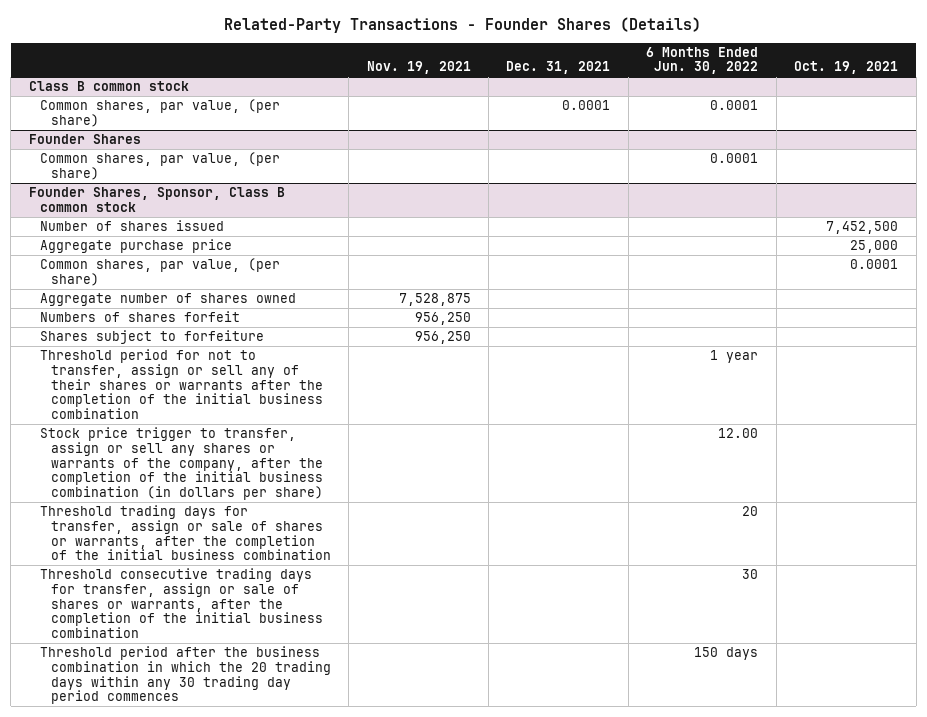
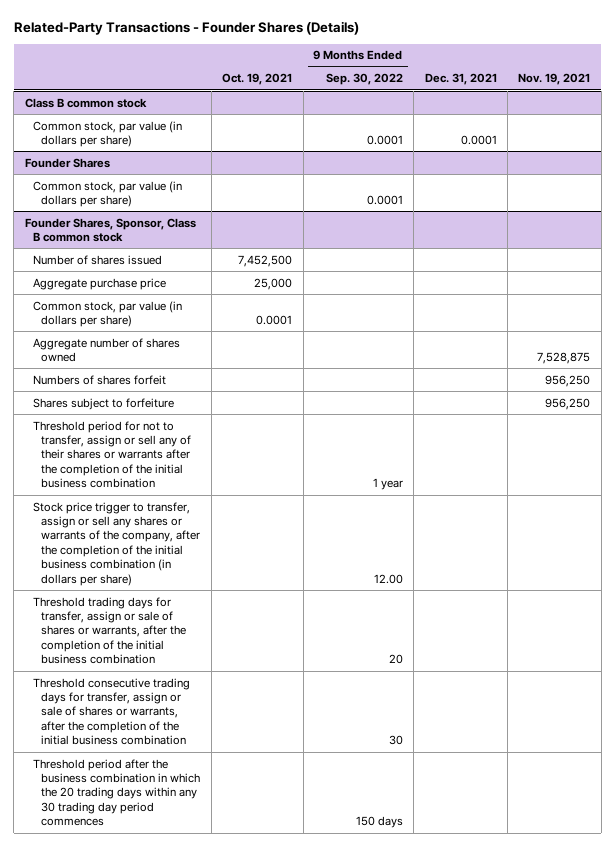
- | Nov. 19, 2021 | Dec. 31, 2021 | 6 Months Ended Jun. 30, 2022 | Oct. 19, 2021
+ | Oct. 19, 2021 | 9 Months Ended Sep. 30, 2022 | Dec. 31, 2021 | Nov. 19, 2021
@ Class B common stock
- Common shares, par value, (per share) | | 0.0001 | 0.0001 |
+ Common stock, par value (in dollars per share) | | 0.0001 | 0.0001 |
@ Founder Shares
- Common shares, par value, (per share) | | | 0.0001 |
+ Common stock, par value (in dollars per share) | | 0.0001 | |
@ Founder Shares, Sponsor, Class B common stock
- Common shares, par value, (per share) | | | | 0.0001
+ Common stock, par value (in dollars per share) | 0.0001 | | |

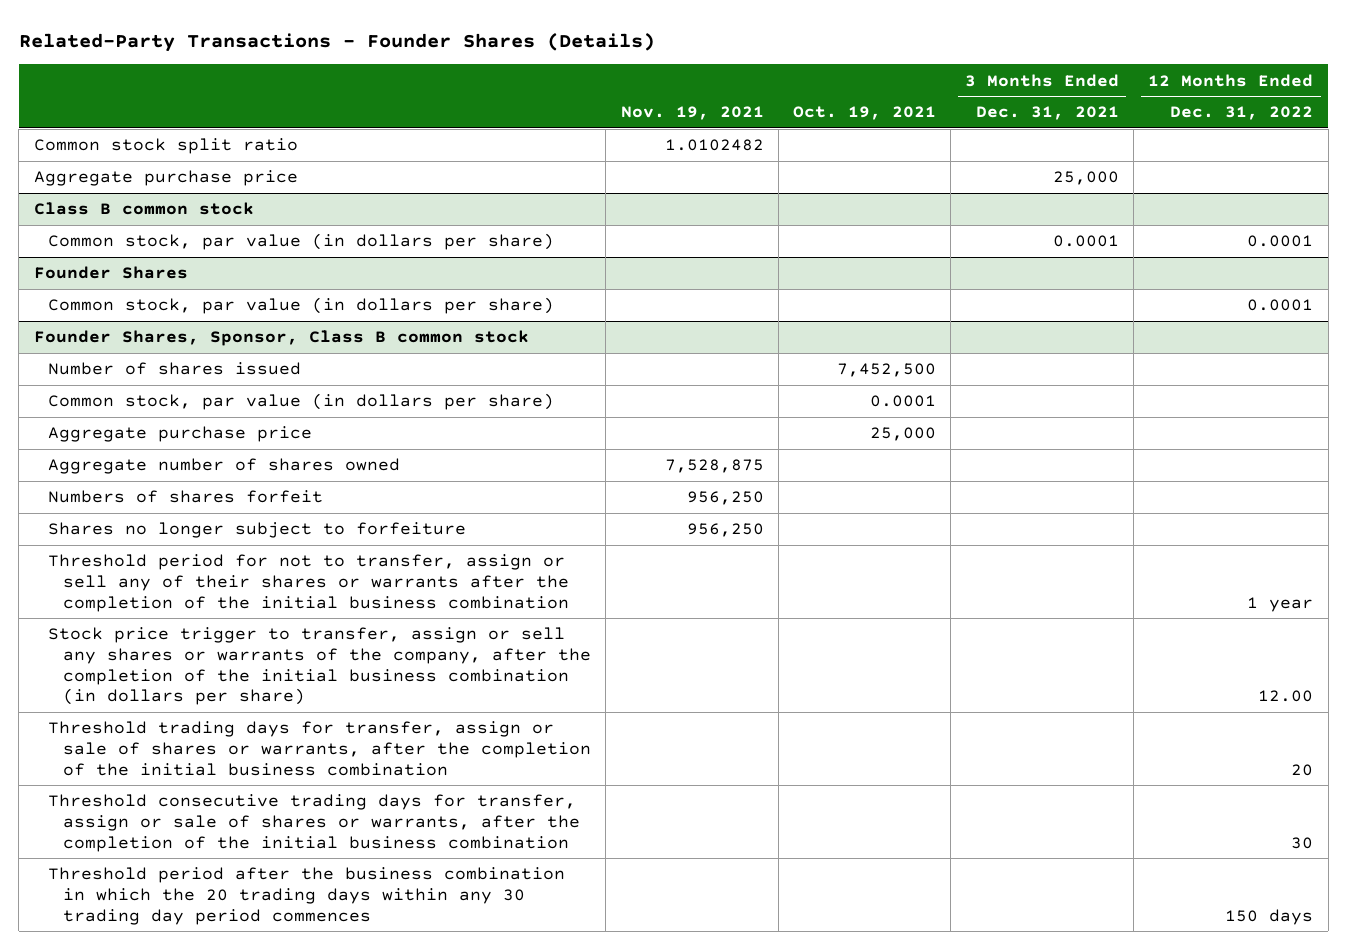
- | Oct. 19, 2021 | 9 Months Ended Sep. 30, 2022 | Dec. 31, 2021 | Nov. 19, 2021
+ | Nov. 19, 2021 | Oct. 19, 2021 | 3 Months Ended Dec. 31, 2021 | 12 Months Ended Dec. 31, 2022
+ Common stock split ratio | 1.0102482 | | |
+ Aggregate purchase price | | | 25,000 |
@ Founder Shares, Sponsor, Class B common stock
moved down: Aggregate purchase price | | 25,000 | |
- Shares subject to forfeiture | | | | 956,250
+ Shares no longer subject to forfeiture | 956,250 | | |

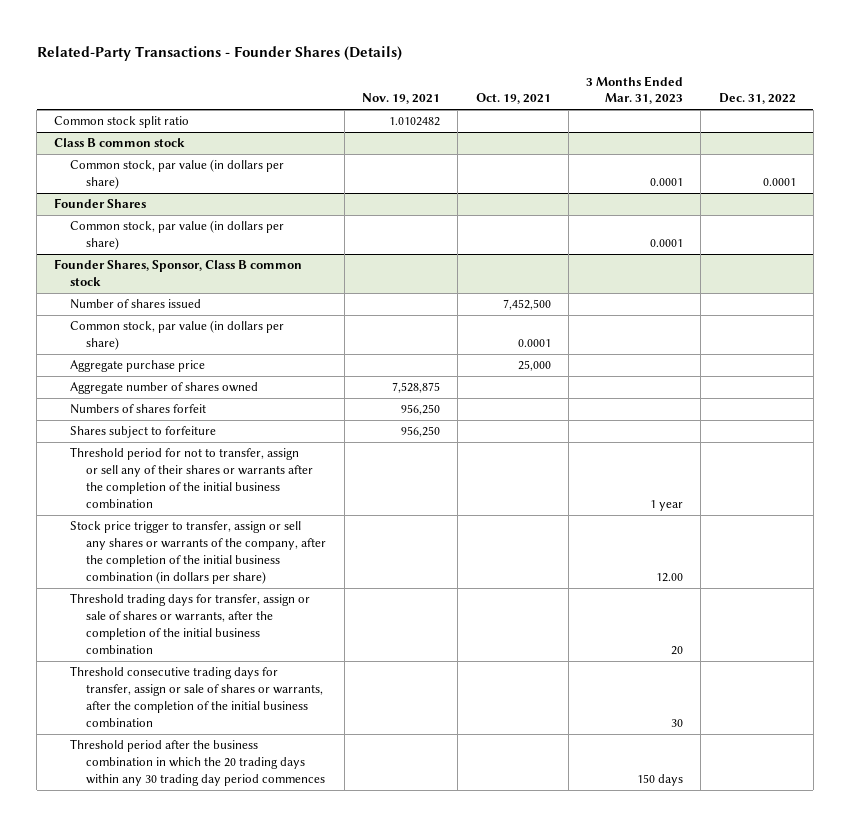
- | Nov. 19, 2021 | Oct. 19, 2021 | 3 Months Ended Dec. 31, 2021 | 12 Months Ended Dec. 31, 2022
+ | Nov. 19, 2021 | Oct. 19, 2021 | 3 Months Ended Mar. 31, 2023 | Dec. 31, 2022
- Aggregate purchase price | | | 25,000 |
@ Founder Shares, Sponsor, Class B common stock
- Shares no longer subject to forfeiture | 956,250 | | |
+ Shares subject to forfeiture | 956,250 | | |

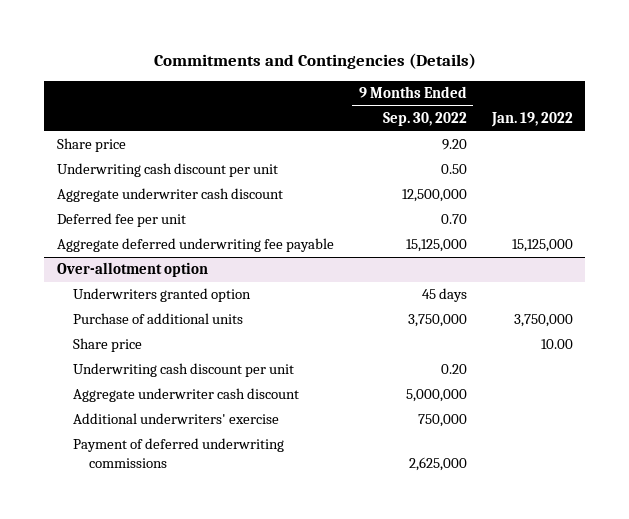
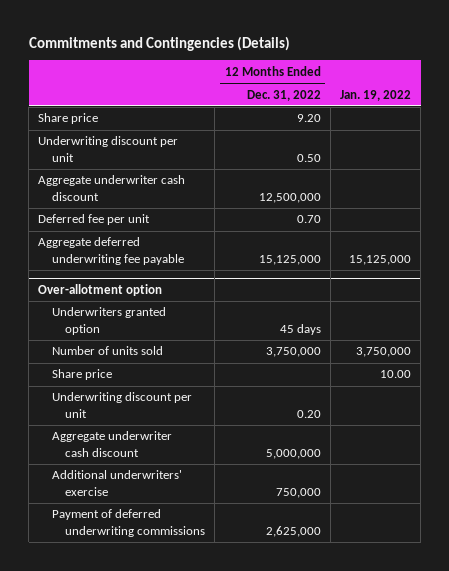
- | 9 Months Ended Sep. 30, 2022 | Jan. 19, 2022
+ | 12 Months Ended Dec. 31, 2022 | Jan. 19, 2022
- Underwriting cash discount per unit | 0.50 |
+ Underwriting discount per unit | 0.50 |
@ Over-allotment option
- Purchase of additional units | 3,750,000 | 3,750,000
+ Number of units sold | 3,750,000 | 3,750,000
- Underwriting cash discount per unit | 0.20 |
+ Underwriting discount per unit | 0.20 |

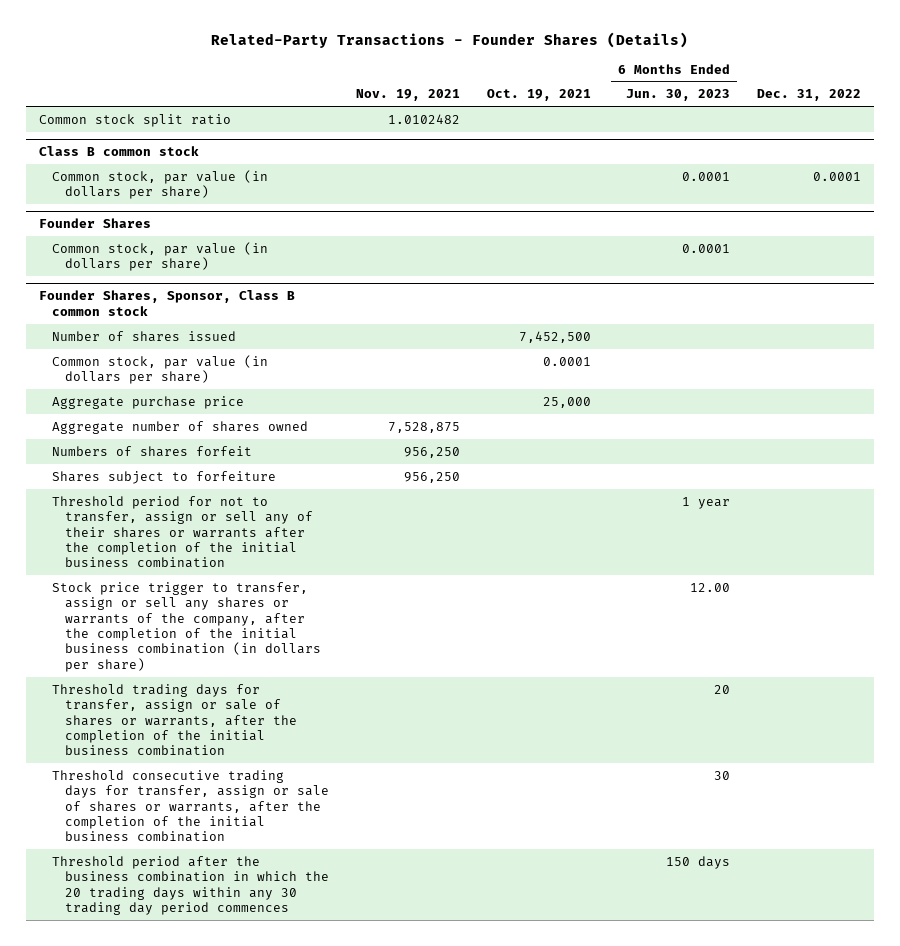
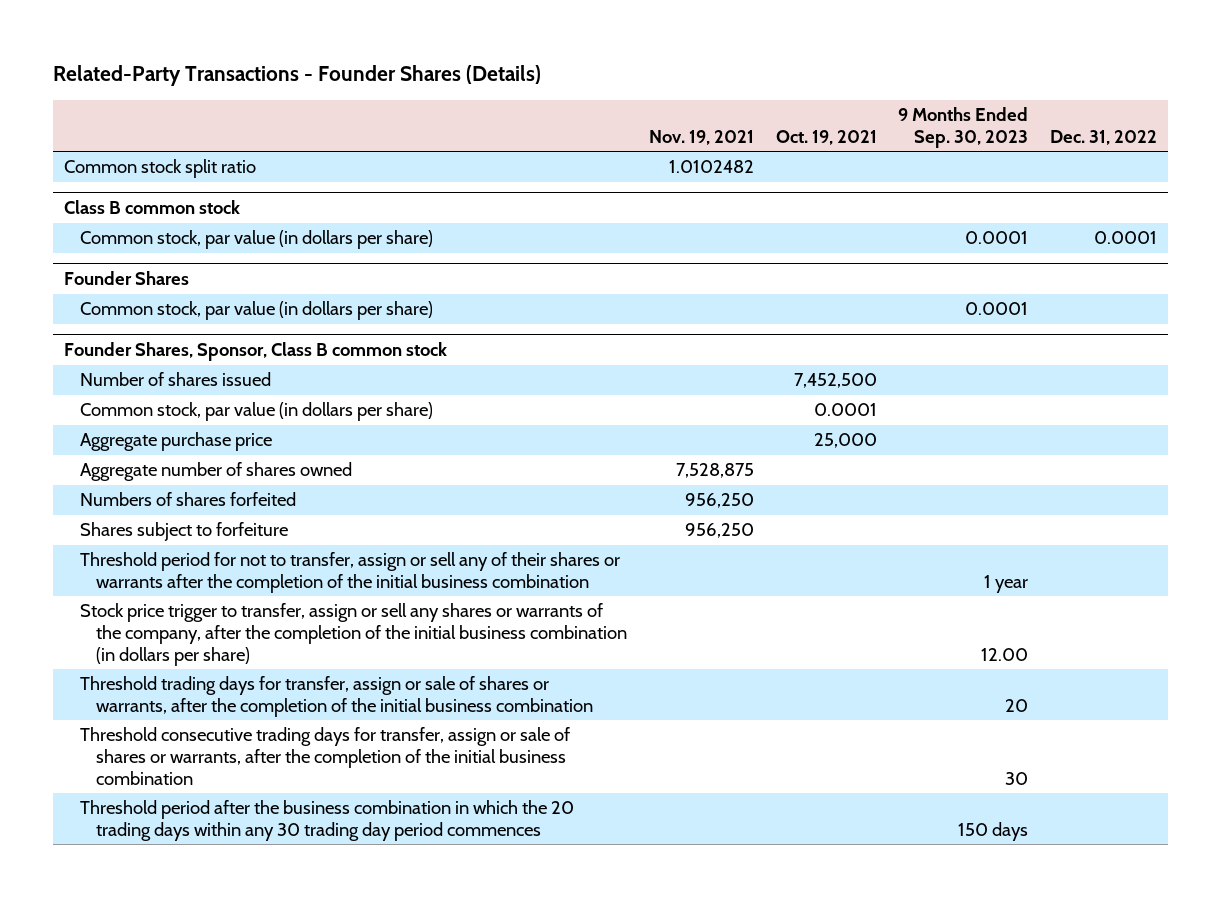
- | Nov. 19, 2021 | Oct. 19, 2021 | 6 Months Ended Jun. 30, 2023 | Dec. 31, 2022
+ | Nov. 19, 2021 | Oct. 19, 2021 | 9 Months Ended Sep. 30, 2023 | Dec. 31, 2022
@ Founder Shares, Sponsor, Class B common stock
- Numbers of shares forfeit | 956,250 | | |
+ Numbers of shares forfeited | 956,250 | | |

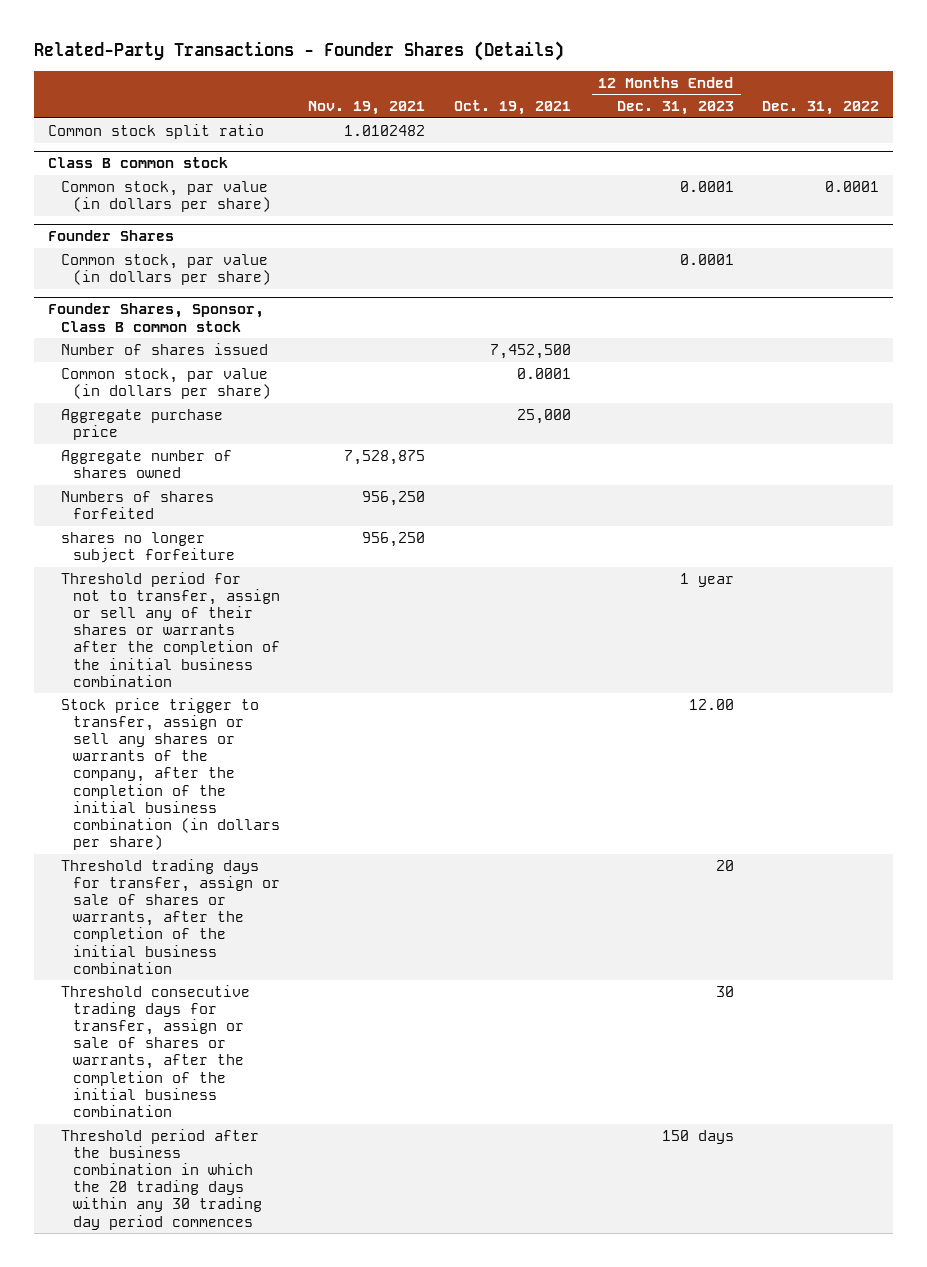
- | Nov. 19, 2021 | Oct. 19, 2021 | 9 Months Ended Sep. 30, 2023 | Dec. 31, 2022
+ | Nov. 19, 2021 | Oct. 19, 2021 | 12 Months Ended Dec. 31, 2023 | Dec. 31, 2022
@ Founder Shares, Sponsor, Class B common stock
- Shares subject to forfeiture | 956,250 | | |
+ shares no longer subject forfeiture | 956,250 | | |

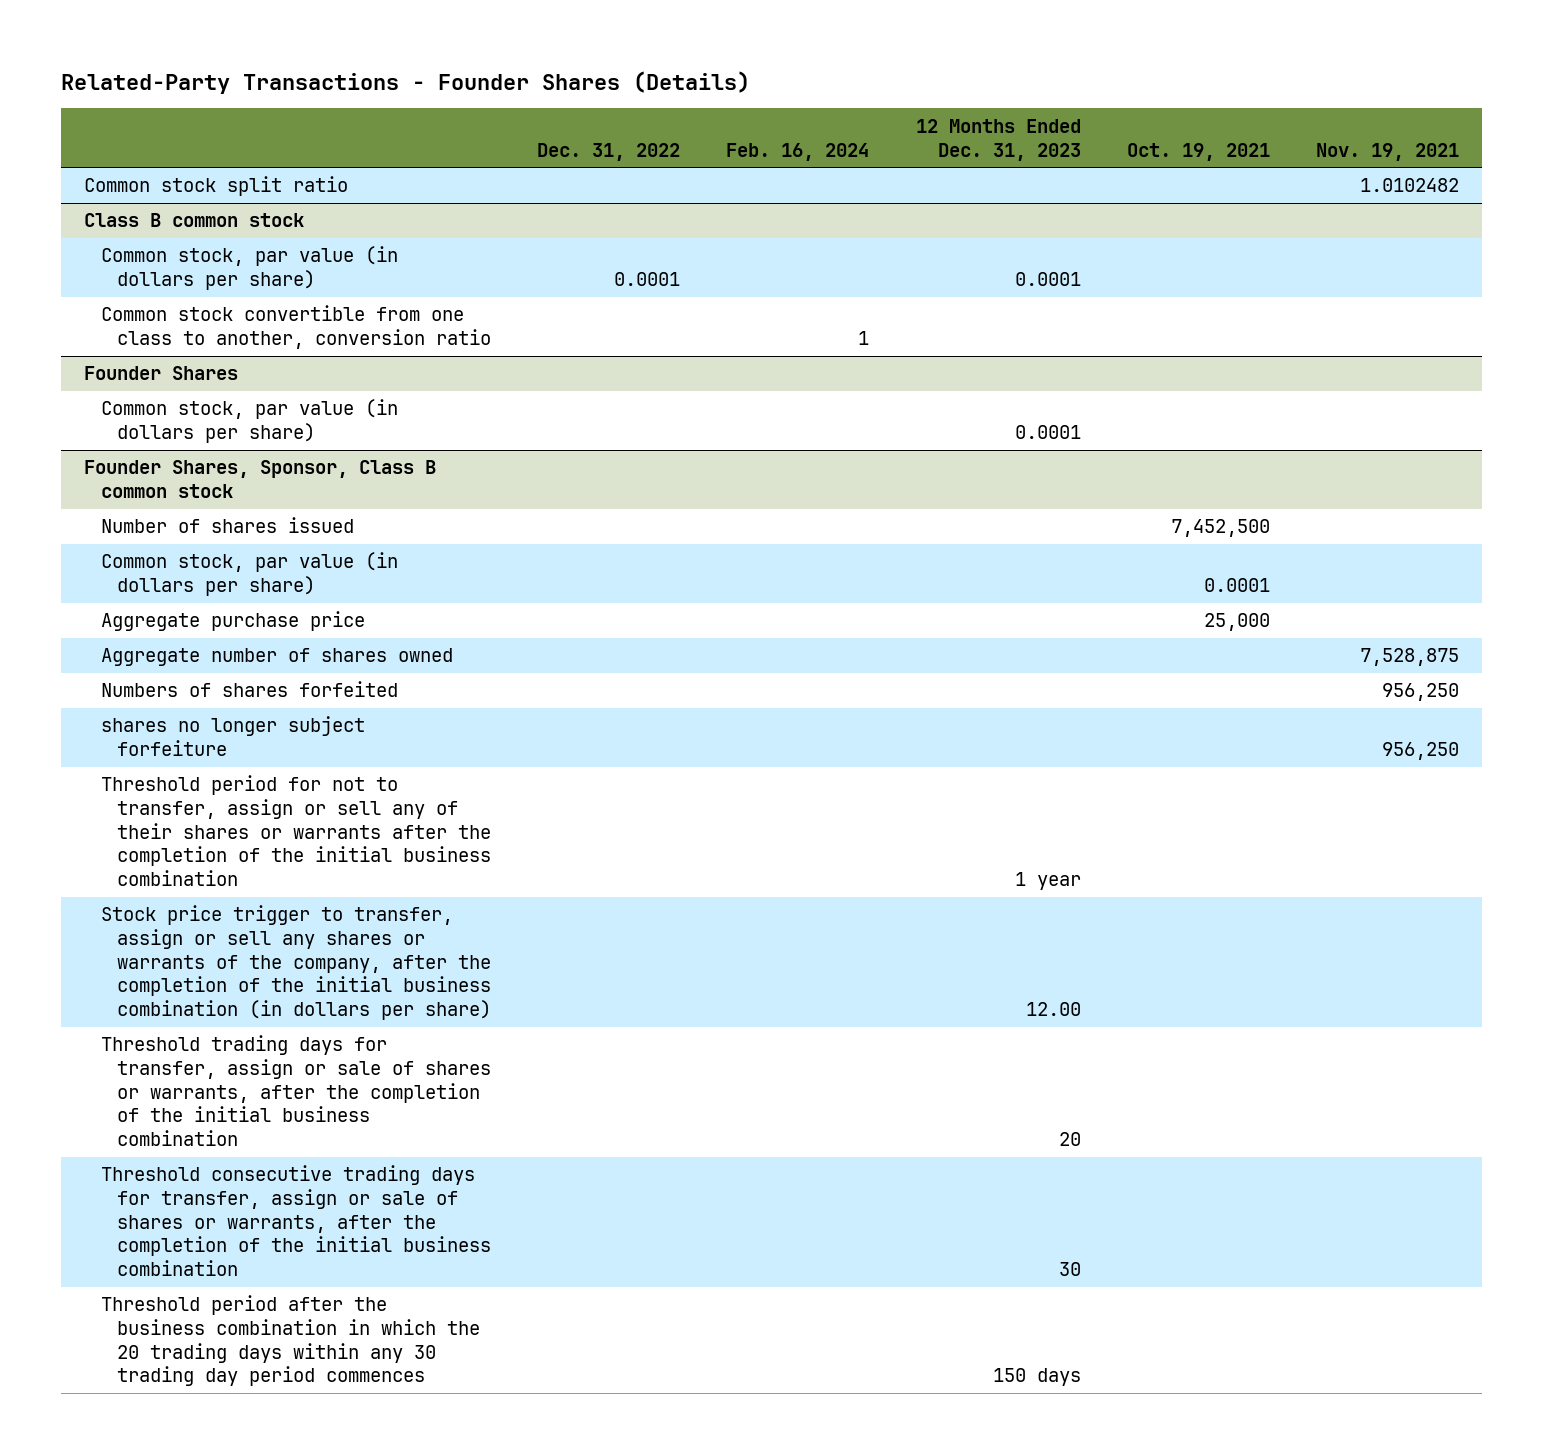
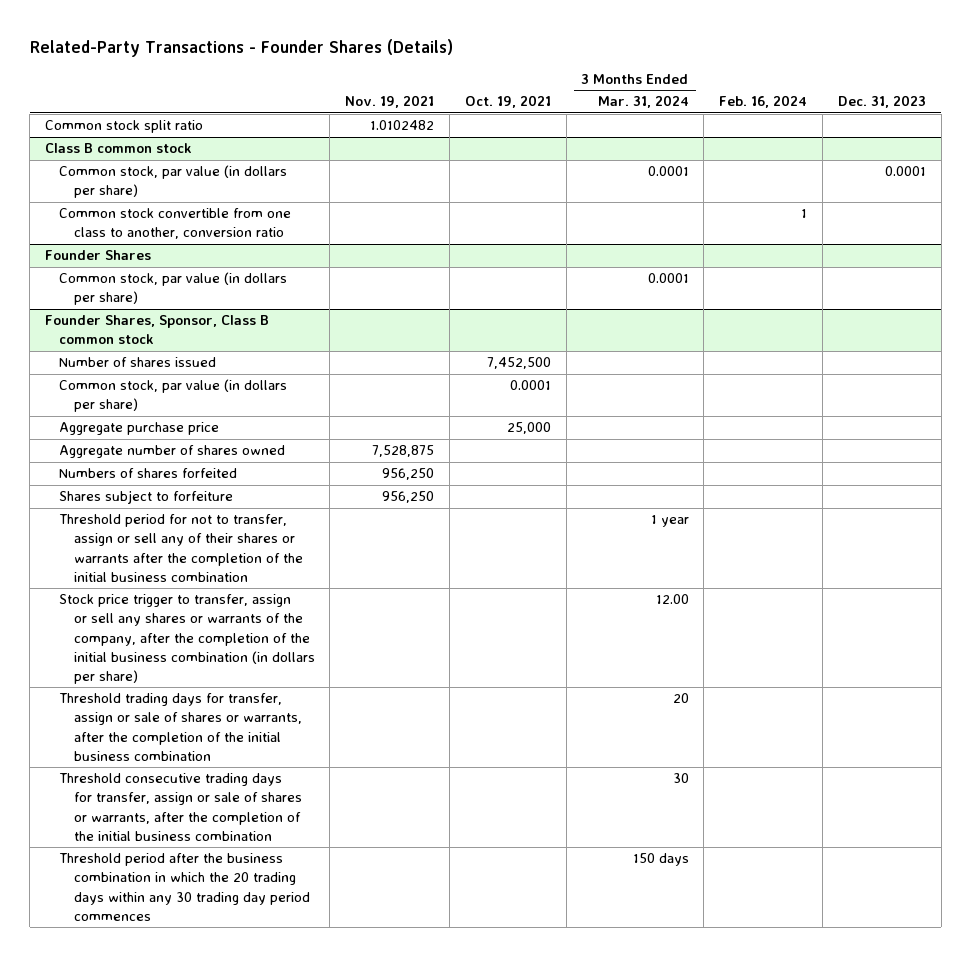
- | Dec. 31, 2022 | Feb. 16, 2024 | 12 Months Ended Dec. 31, 2023 | Oct. 19, 2021 | Nov. 19, 2021
+ | Nov. 19, 2021 | Oct. 19, 2021 | 3 Months Ended Mar. 31, 2024 | Feb. 16, 2024 | Dec. 31, 2023
@ Founder Shares, Sponsor, Class B common stock
- shares no longer subject forfeiture | | | | | 956,250
+ Shares subject to forfeiture | 956,250 | | | |

